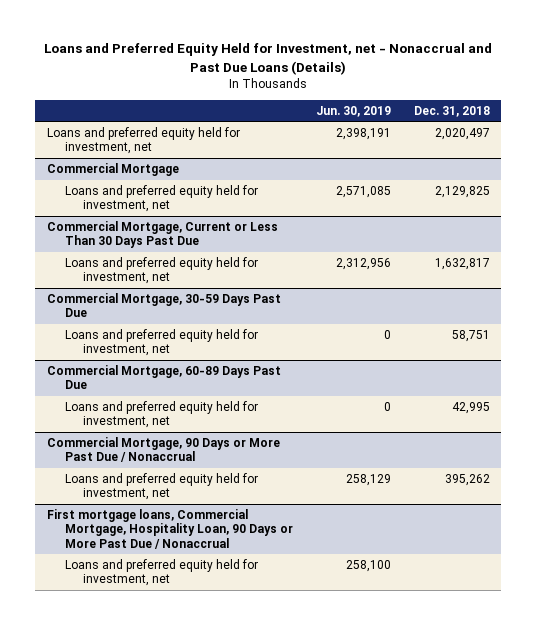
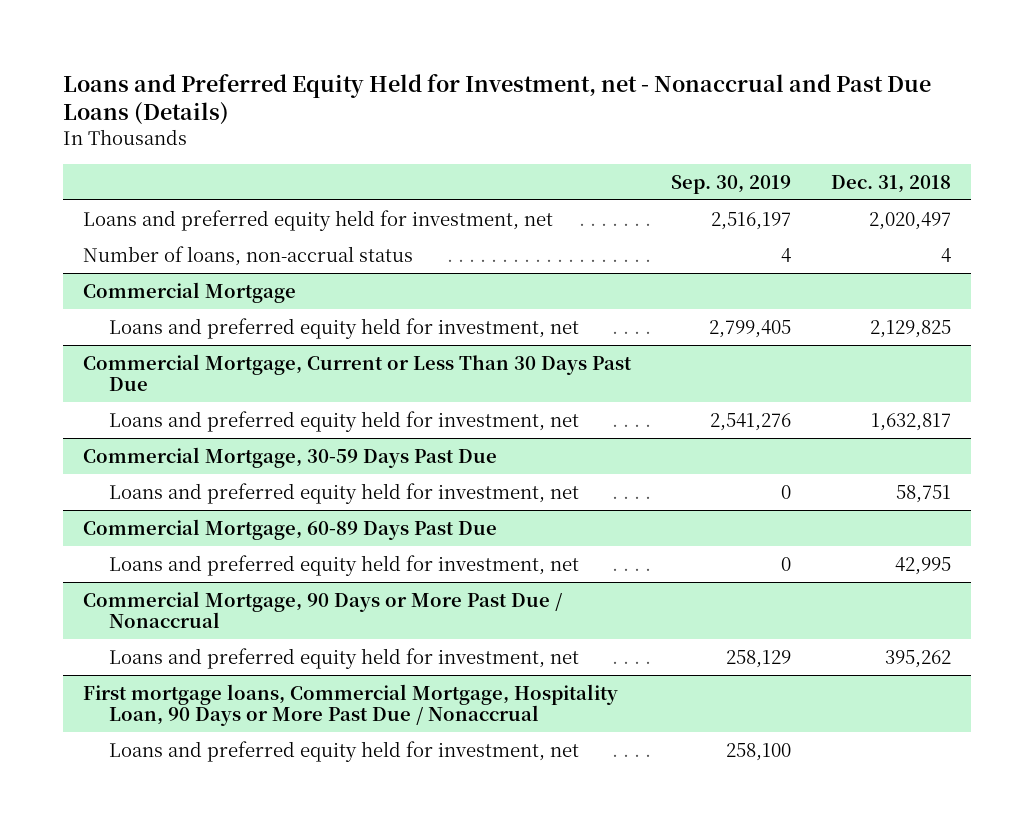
- | Jun. 30, 2019 | Dec. 31, 2018
+ | Sep. 30, 2019 | Dec. 31, 2018
+ Number of loans, non-accrual status | 4 | 4

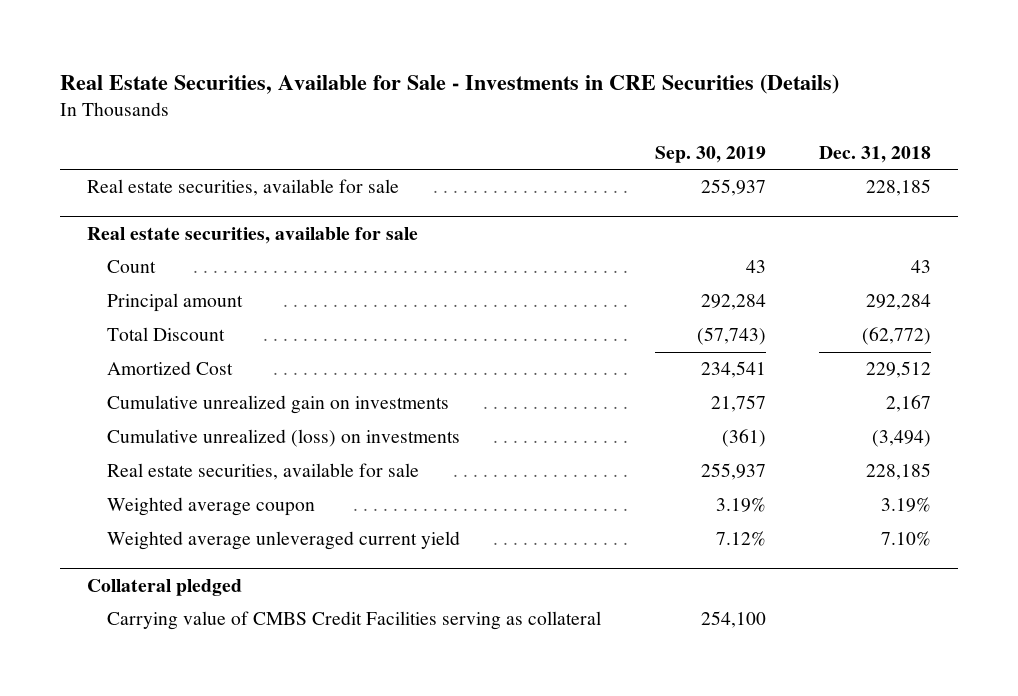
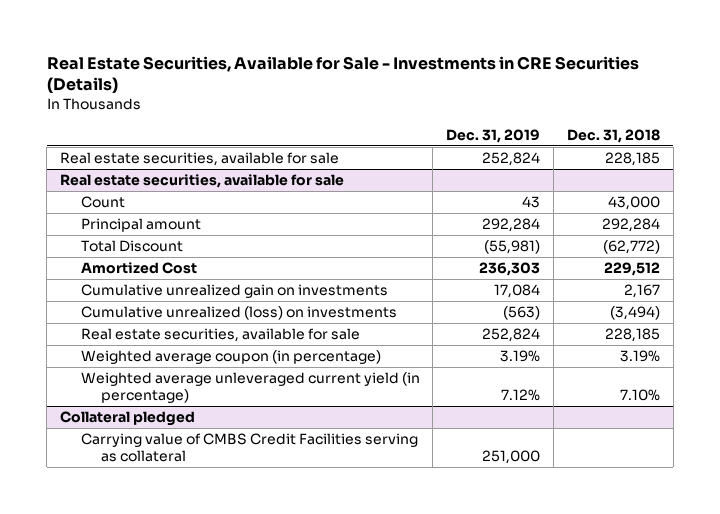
- | Sep. 30, 2019 | Dec. 31, 2018
+ | Dec. 31, 2019 | Dec. 31, 2018
@ Real estate securities, available for sale
- Count | 43 | 43
+ Count | 43 | 43,000
- Weighted average coupon | 3.19% | 3.19%
- Weighted average unleveraged current yield | 7.12% | 7.10%
+ Weighted average coupon (in percentage) | 3.19% | 3.19%
+ Weighted average unleveraged current yield (in percentage) | 7.12% | 7.10%

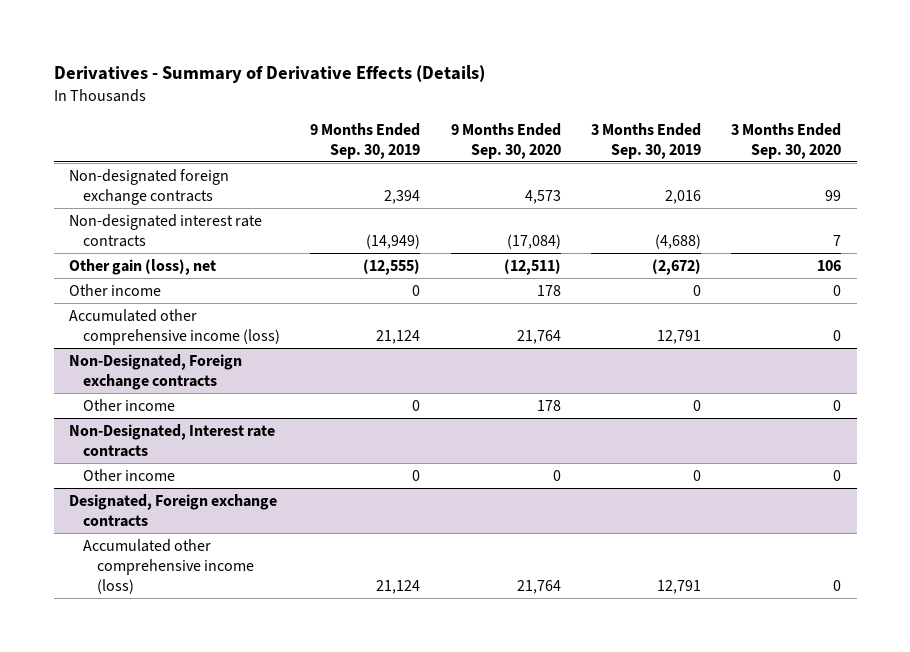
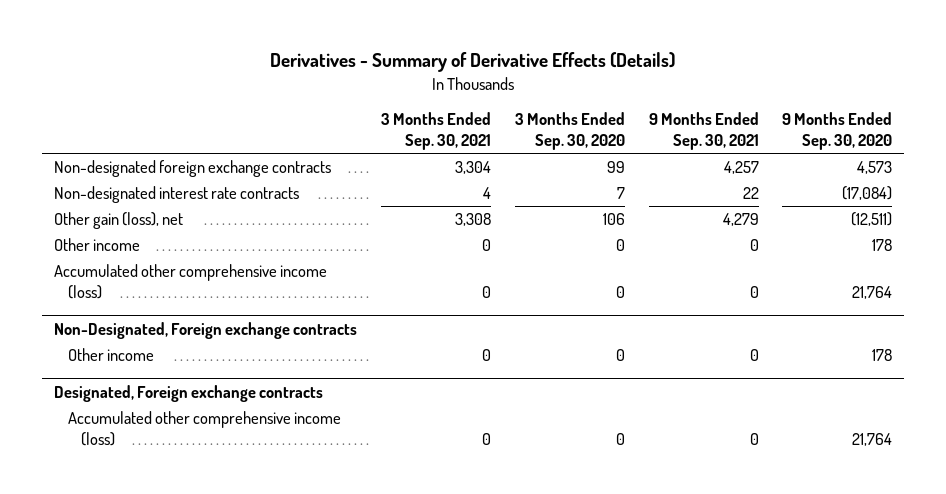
- | 9 Months Ended Sep. 30, 2019 | 9 Months Ended Sep. 30, 2020 | 3 Months Ended Sep. 30, 2019 | 3 Months Ended Sep. 30, 2020
+ | 3 Months Ended Sep. 30, 2021 | 3 Months Ended Sep. 30, 2020 | 9 Months Ended Sep. 30, 2021 | 9 Months Ended Sep. 30, 2020
- Non-Designated, Interest rate contracts
- Other income | 0 | 0 | 0 | 0

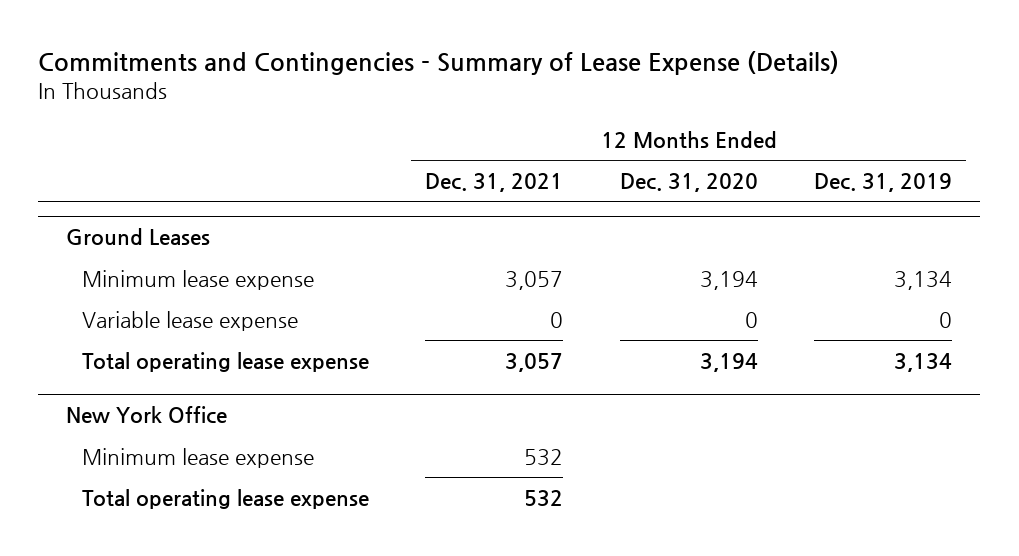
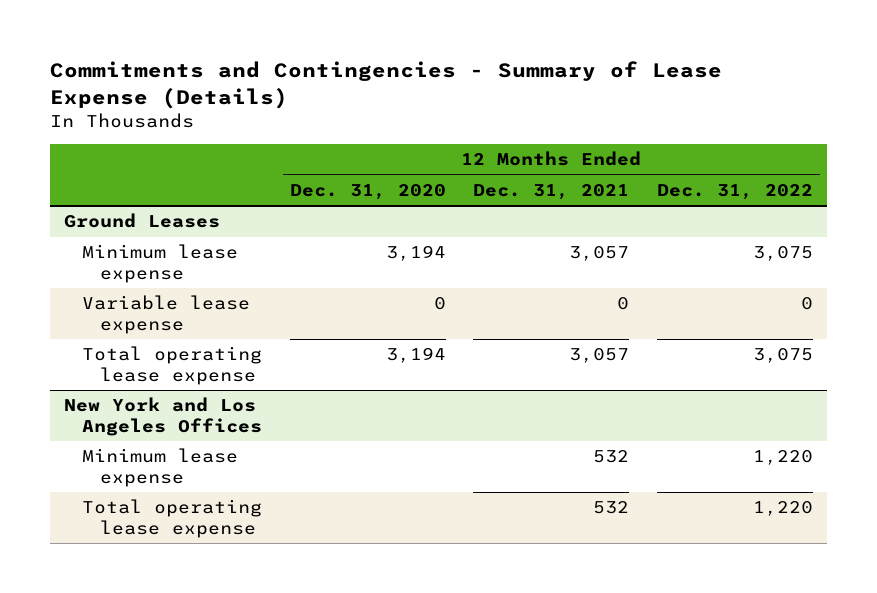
- | 12 Months Ended Dec. 31, 2021 | 12 Months Ended Dec. 31, 2020 | 12 Months Ended Dec. 31, 2019
+ | 12 Months Ended Dec. 31, 2020 | 12 Months Ended Dec. 31, 2021 | 12 Months Ended Dec. 31, 2022
- New York Office
+ New York and Los Angeles Offices

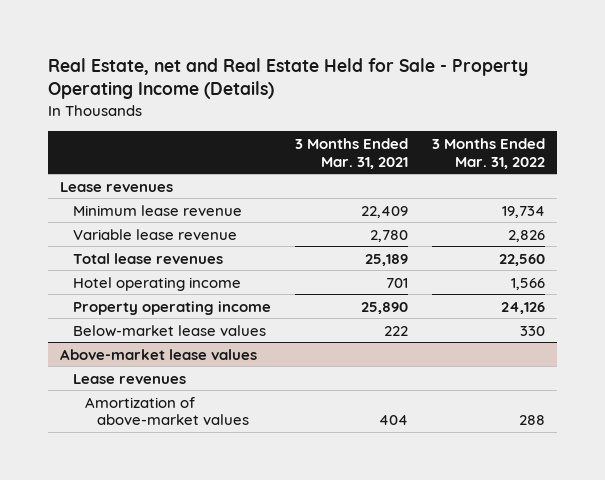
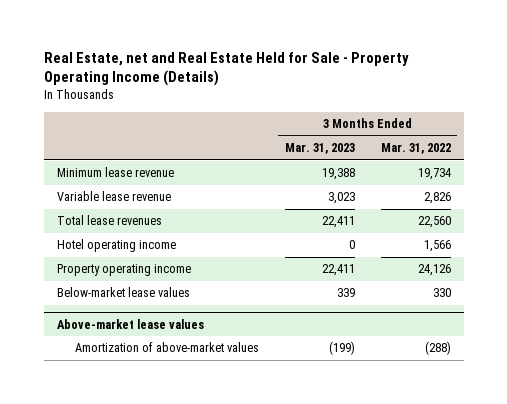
- | 3 Months Ended Mar. 31, 2021 | 3 Months Ended Mar. 31, 2022
+ | 3 Months Ended Mar. 31, 2023 | 3 Months Ended Mar. 31, 2022
- Lease revenues
@ Above-market lease values
- Lease revenues
- Amortization of above-market values | 404 | 288
+ Amortization of above-market values | (199) | (288)

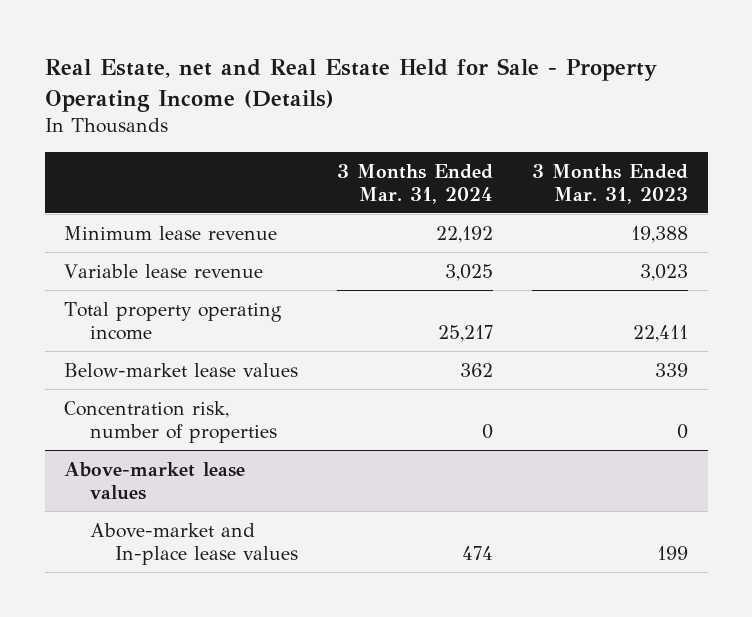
- | 3 Months Ended Mar. 31, 2023 | 3 Months Ended Mar. 31, 2022
+ | 3 Months Ended Mar. 31, 2024 | 3 Months Ended Mar. 31, 2023
- Total lease revenues | 22,411 | 22,560
- Hotel operating income | 0 | 1,566
- Property operating income | 22,411 | 24,126
+ Total property operating income | 25,217 | 22,411
+ Concentration risk, number of properties | 0 | 0
@ Above-market lease values
- Amortization of above-market values | (199) | (288)
+ Above-market and In-place lease values | 474 | 199

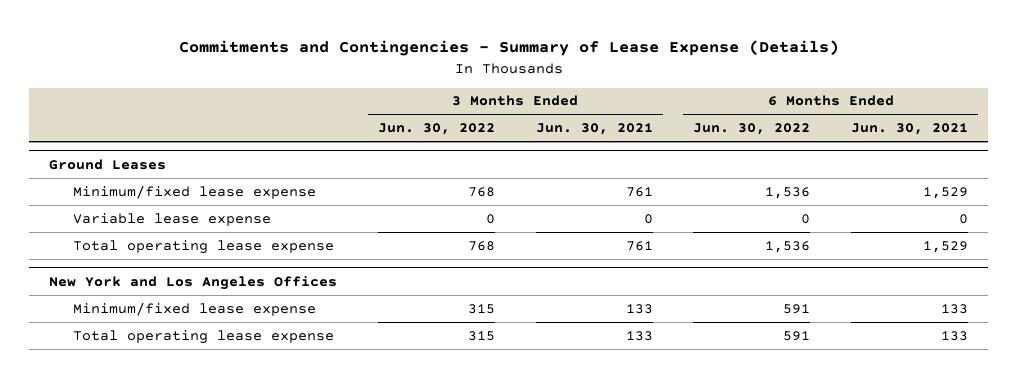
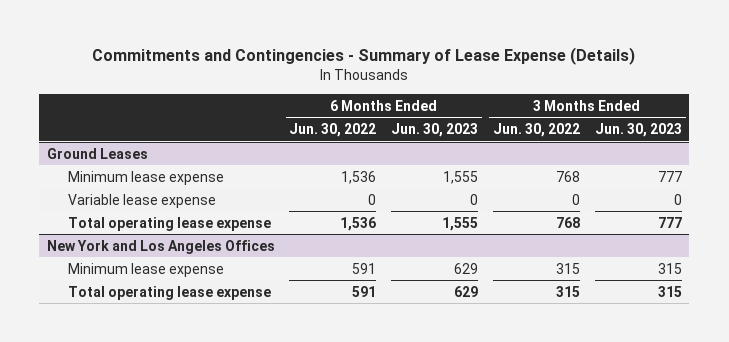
- | 3 Months Ended Jun. 30, 2022 | 3 Months Ended Jun. 30, 2021 | 6 Months Ended Jun. 30, 2022 | 6 Months Ended Jun. 30, 2021
+ | 6 Months Ended Jun. 30, 2022 | 6 Months Ended Jun. 30, 2023 | 3 Months Ended Jun. 30, 2022 | 3 Months Ended Jun. 30, 2023
@ Ground Leases
- Minimum/fixed lease expense | 768 | 761 | 1,536 | 1,529
+ Minimum lease expense | 1,536 | 1,555 | 768 | 777
@ New York and Los Angeles Offices
- Minimum/fixed lease expense | 315 | 133 | 591 | 133
+ Minimum lease expense | 591 | 629 | 315 | 315

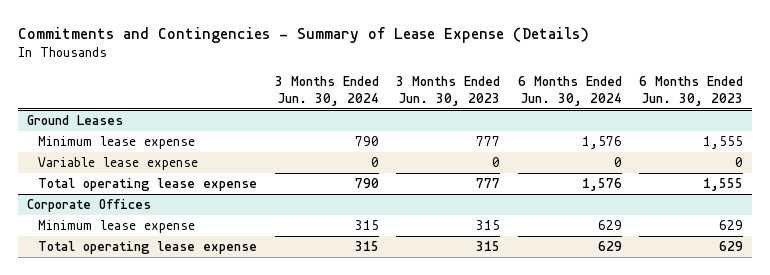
- | 6 Months Ended Jun. 30, 2022 | 6 Months Ended Jun. 30, 2023 | 3 Months Ended Jun. 30, 2022 | 3 Months Ended Jun. 30, 2023
+ | 3 Months Ended Jun. 30, 2024 | 3 Months Ended Jun. 30, 2023 | 6 Months Ended Jun. 30, 2024 | 6 Months Ended Jun. 30, 2023
- New York and Los Angeles Offices
+ Corporate Offices

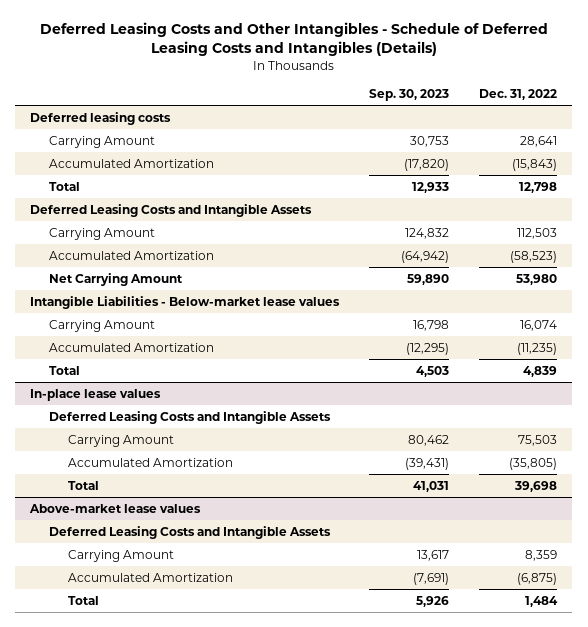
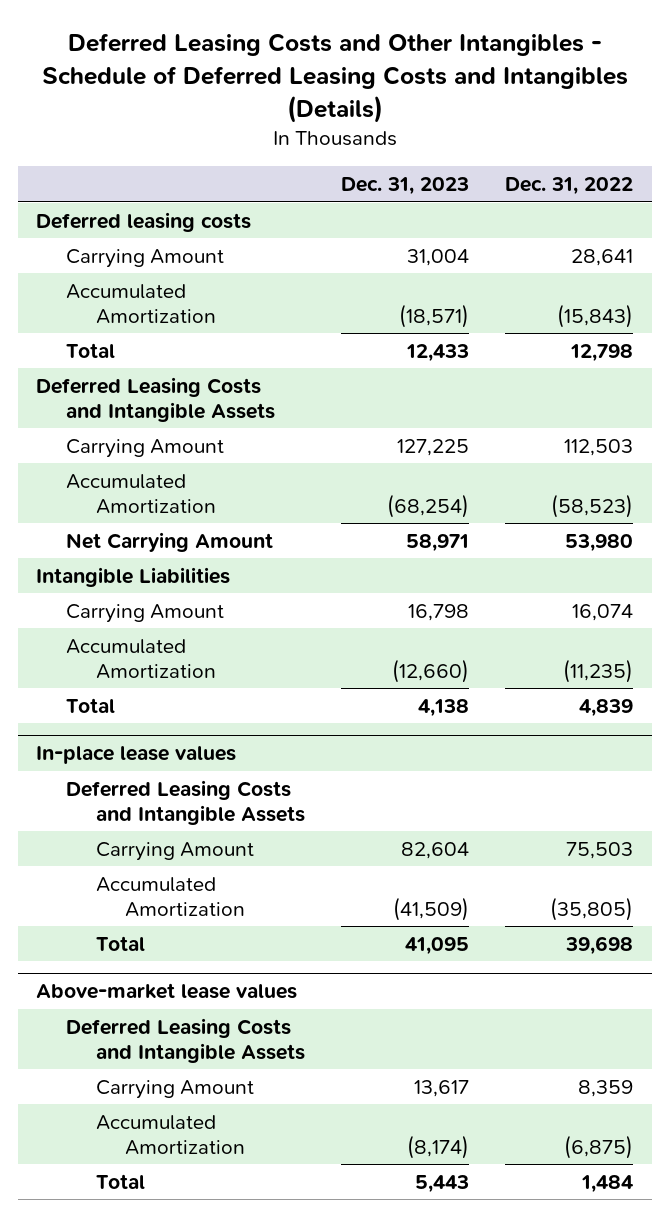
- | Sep. 30, 2023 | Dec. 31, 2022
+ | Dec. 31, 2023 | Dec. 31, 2022
- Intangible Liabilities - Below-market lease values
+ Intangible Liabilities

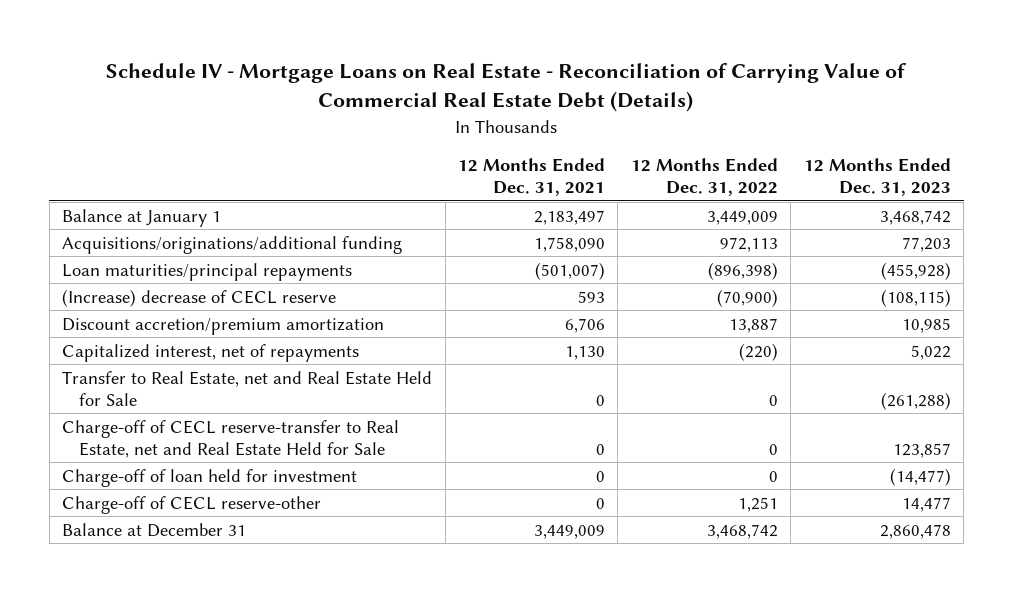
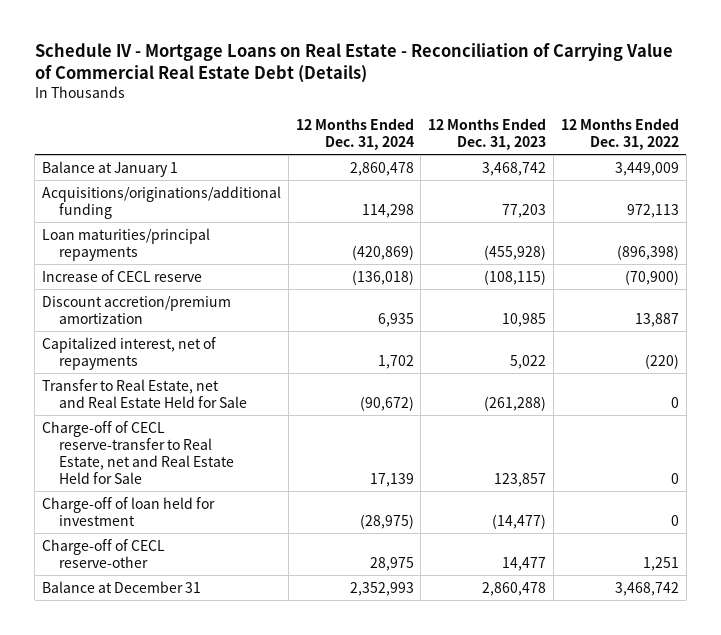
- | 12 Months Ended Dec. 31, 2021 | 12 Months Ended Dec. 31, 2022 | 12 Months Ended Dec. 31, 2023
+ | 12 Months Ended Dec. 31, 2024 | 12 Months Ended Dec. 31, 2023 | 12 Months Ended Dec. 31, 2022
- (Increase) decrease of CECL reserve | 593 | (70,900) | (108,115)
+ Increase of CECL reserve | (136,018) | (108,115) | (70,900)

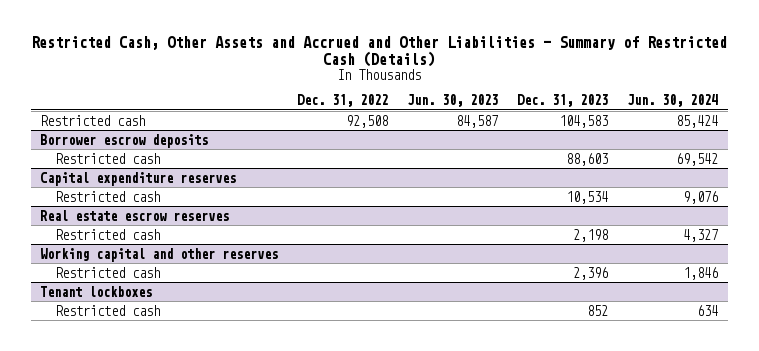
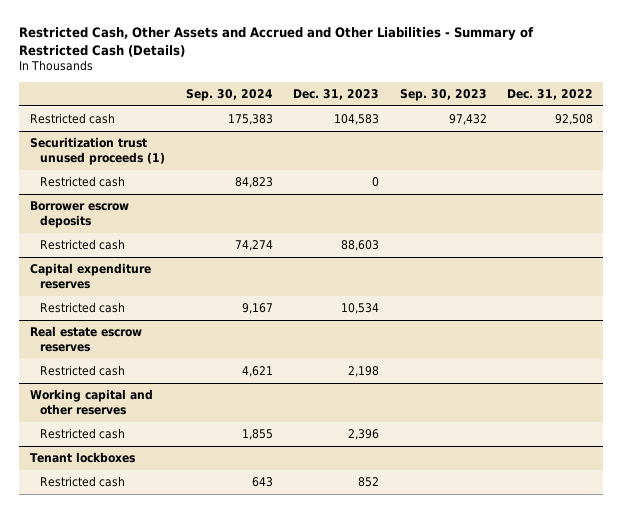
- | Dec. 31, 2022 | Jun. 30, 2023 | Dec. 31, 2023 | Jun. 30, 2024
+ | Sep. 30, 2024 | Dec. 31, 2023 | Sep. 30, 2023 | Dec. 31, 2022
+ Securitization trust unused proceeds (1)
+ Restricted cash | 84,823 | 0 | |

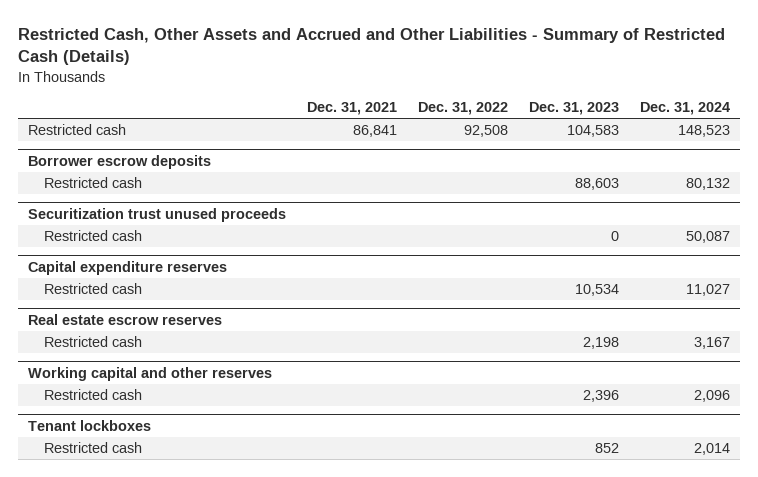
- | Sep. 30, 2024 | Dec. 31, 2023 | Sep. 30, 2023 | Dec. 31, 2022
+ | Dec. 31, 2021 | Dec. 31, 2022 | Dec. 31, 2023 | Dec. 31, 2024
- Securitization trust unused proceeds (1)
- Restricted cash | 84,823 | 0 | |
+ Securitization trust unused proceeds
+ Restricted cash | | | 0 | 50,087

